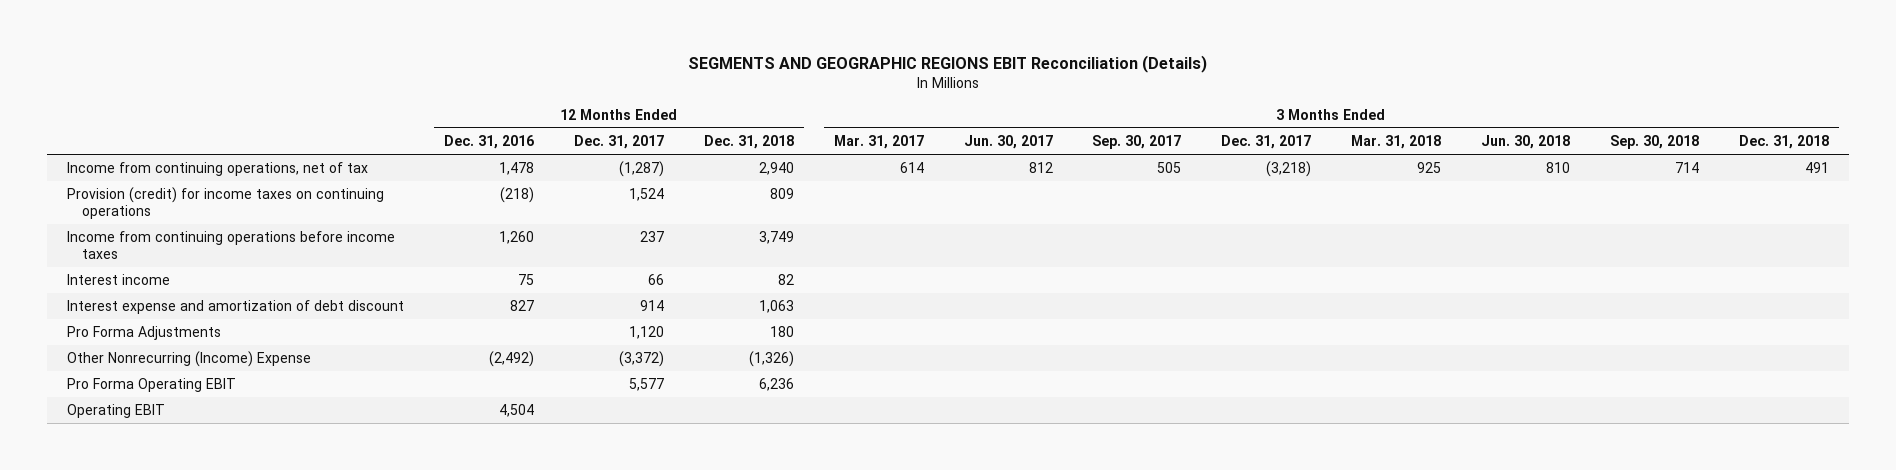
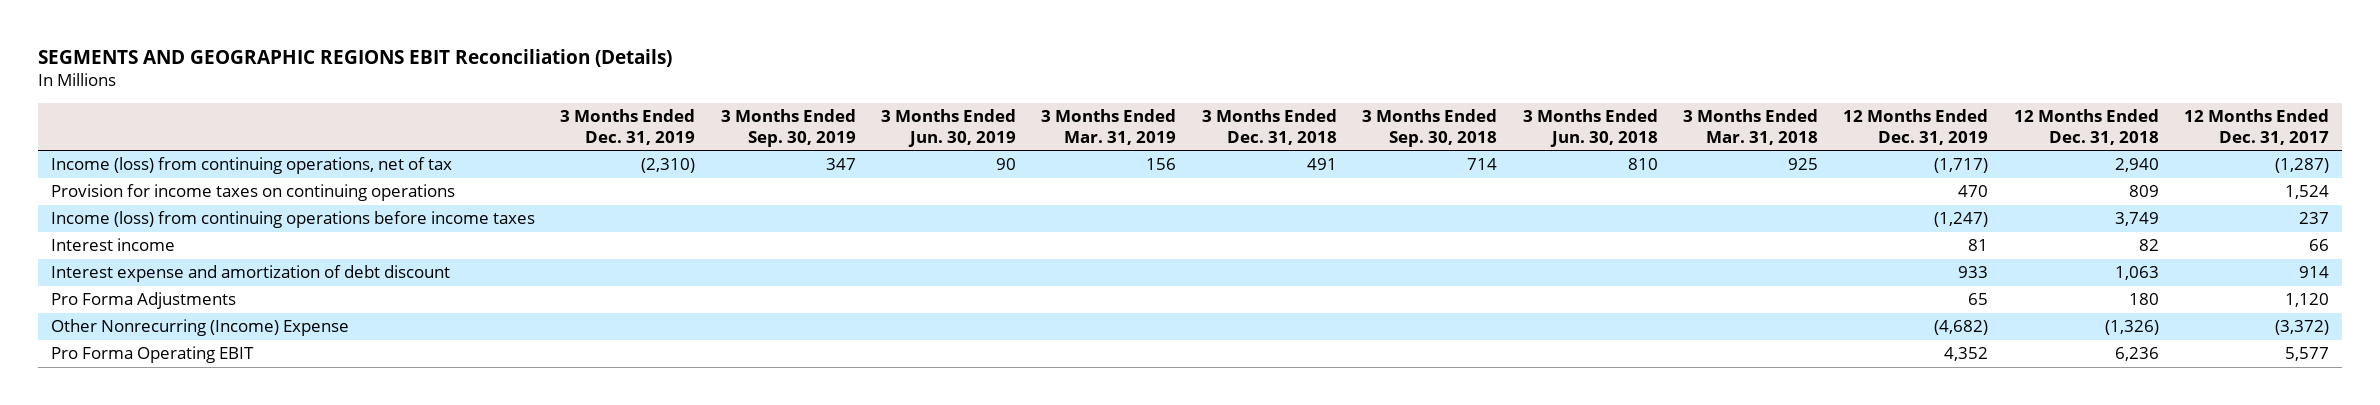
- | 12 Months Ended Dec. 31, 2016 | 12 Months Ended Dec. 31, 2017 | 12 Months Ended Dec. 31, 2018 | 3 Months Ended Mar. 31, 2017 | 3 Months Ended Jun. 30, 2017 | 3 Months Ended Sep. 30, 2017 | 3 Months Ended Dec. 31, 2017 | 3 Months Ended Mar. 31, 2018 | 3 Months Ended Jun. 30, 2018 | 3 Months Ended Sep. 30, 2018 | 3 Months Ended Dec. 31, 2018
+ | 3 Months Ended Dec. 31, 2019 | 3 Months Ended Sep. 30, 2019 | 3 Months Ended Jun. 30, 2019 | 3 Months Ended Mar. 31, 2019 | 3 Months Ended Dec. 31, 2018 | 3 Months Ended Sep. 30, 2018 | 3 Months Ended Jun. 30, 2018 | 3 Months Ended Mar. 31, 2018 | 12 Months Ended Dec. 31, 2019 | 12 Months Ended Dec. 31, 2018 | 12 Months Ended Dec. 31, 2017
- Income from continuing operations, net of tax | 1,478 | (1,287) | 2,940 | 614 | 812 | 505 | (3,218) | 925 | 810 | 714 | 491
- Provision (credit) for income taxes on continuing operations | (218) | 1,524 | 809 | | | | | | | |
- Income from continuing operations before income taxes | 1,260 | 237 | 3,749 | | | | | | | |
+ Income (loss) from continuing operations, net of tax | (2,310) | 347 | 90 | 156 | 491 | 714 | 810 | 925 | (1,717) | 2,940 | (1,287)
+ Provision for income taxes on continuing operations | | | | | | | | | 470 | 809 | 1,524
+ Income (loss) from continuing operations before income taxes | | | | | | | | | (1,247) | 3,749 | 237
- Operating EBIT | 4,504 | | | | | | | | | |

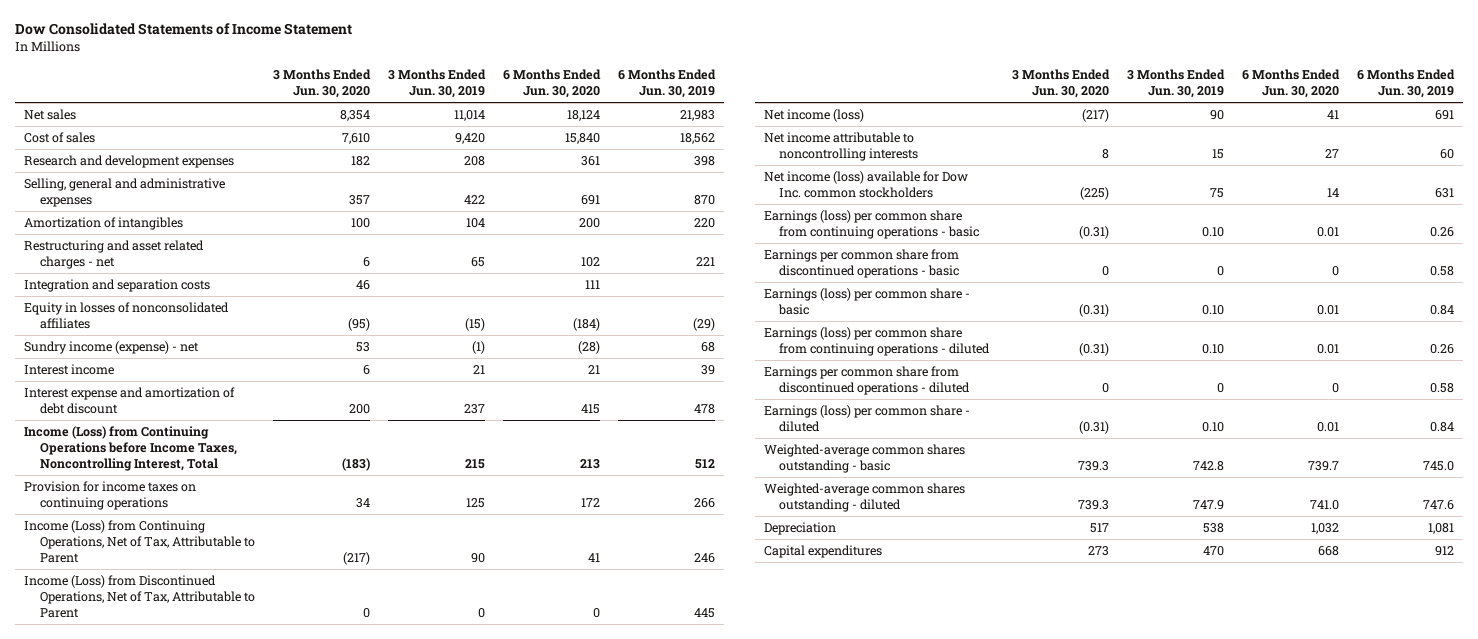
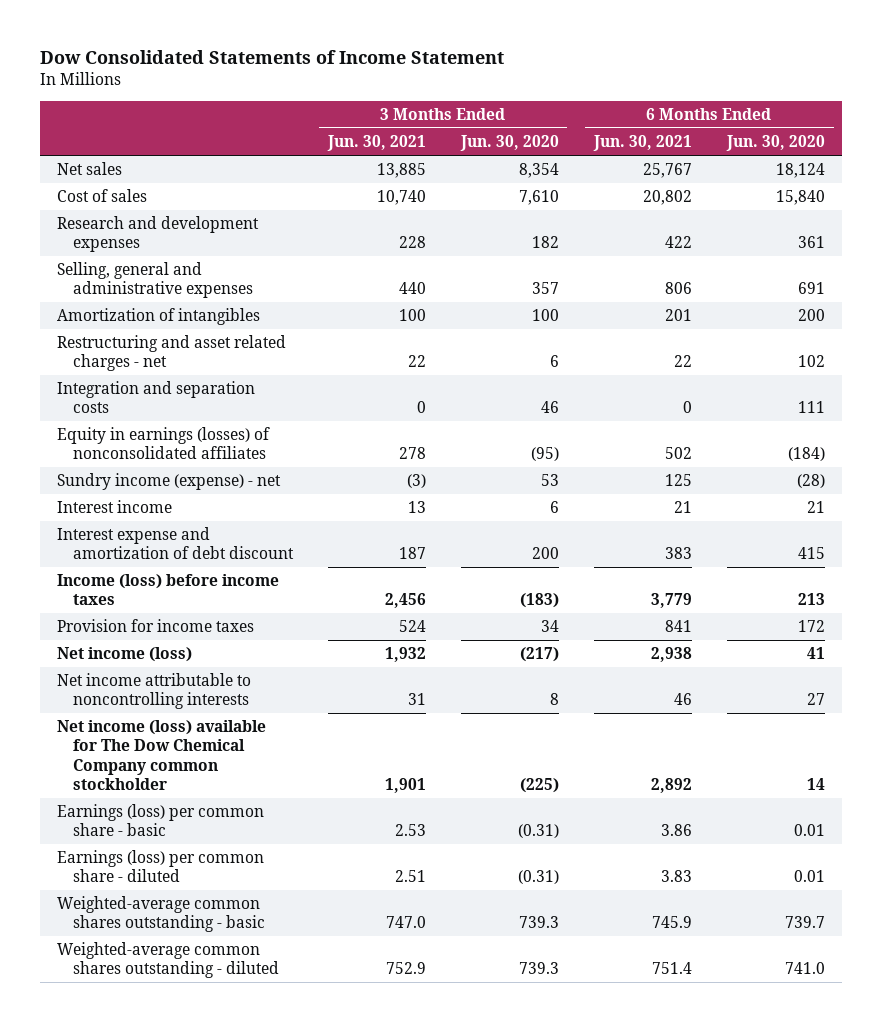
- | 3 Months Ended Jun. 30, 2020 | 3 Months Ended Jun. 30, 2019 | 6 Months Ended Jun. 30, 2020 | 6 Months Ended Jun. 30, 2019
+ | 3 Months Ended Jun. 30, 2021 | 3 Months Ended Jun. 30, 2020 | 6 Months Ended Jun. 30, 2021 | 6 Months Ended Jun. 30, 2020
- Equity in losses of nonconsolidated affiliates | (95) | (15) | (184) | (29)
+ Equity in earnings (losses) of nonconsolidated affiliates | 278 | (95) | 502 | (184)
- Income (Loss) from Continuing Operations before Income Taxes, Noncontrolling Interest, Total | (183) | 215 | 213 | 512
- Provision for income taxes on continuing operations | 34 | 125 | 172 | 266
- Income (Loss) from Continuing Operations, Net of Tax, Attributable to Parent | (217) | 90 | 41 | 246
- Income (Loss) from Discontinued Operations, Net of Tax, Attributable to Parent | 0 | 0 | 0 | 445
+ Income (loss) before income taxes | 2,456 | (183) | 3,779 | 213
+ Provision for income taxes | 524 | 34 | 841 | 172
- Net income (loss) available for Dow Inc. common stockholders | (225) | 75 | 14 | 631
- Earnings (loss) per common share from continuing operations - basic | (0.31) | 0.10 | 0.01 | 0.26
- Earnings per common share from discontinued operations - basic | 0 | 0 | 0 | 0.58
+ Net income (loss) available for The Dow Chemical Company common stockholder | 1,901 | (225) | 2,892 | 14
- Earnings (loss) per common share from continuing operations - diluted | (0.31) | 0.10 | 0.01 | 0.26
- Earnings per common share from discontinued operations - diluted | 0 | 0 | 0 | 0.58
- Depreciation | 517 | 538 | 1,032 | 1,081
- Capital expenditures | 273 | 470 | 668 | 912

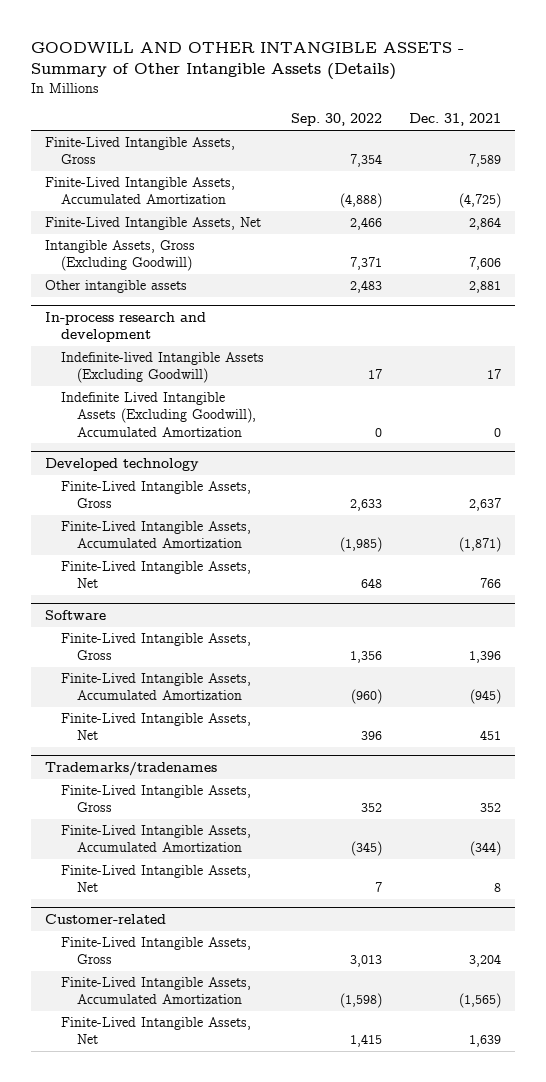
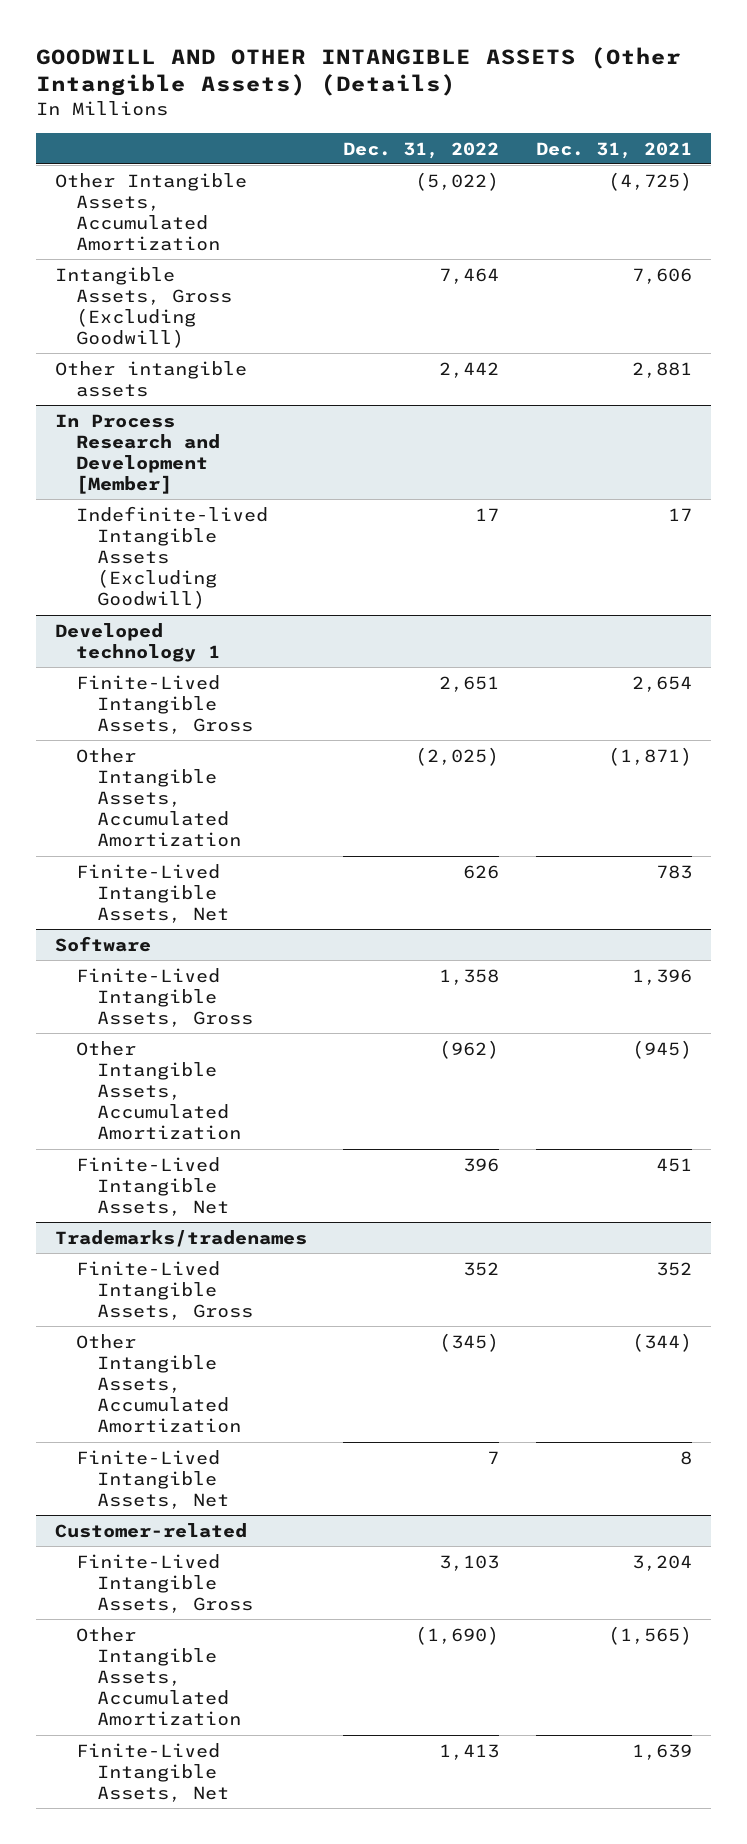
- GOODWILL AND OTHER INTANGIBLE ASSETS - Summary of Other Intangible Assets (Details)
+ GOODWILL AND OTHER INTANGIBLE ASSETS (Other Intangible Assets) (Details)
- | Sep. 30, 2022 | Dec. 31, 2021
+ | Dec. 31, 2022 | Dec. 31, 2021
- Finite-Lived Intangible Assets, Gross | 7,354 | 7,589
- Finite-Lived Intangible Assets, Accumulated Amortization | (4,888) | (4,725)
- Finite-Lived Intangible Assets, Net | 2,466 | 2,864
+ Other Intangible Assets, Accumulated Amortization | (5,022) | (4,725)
- In-process research and development
+ In Process Research and Development [Member]
- Indefinite Lived Intangible Assets (Excluding Goodwill), Accumulated Amortization | 0 | 0
- Developed technology
- Finite-Lived Intangible Assets, Gross | 2,633 | 2,637
- Finite-Lived Intangible Assets, Accumulated Amortization | (1,985) | (1,871)
- Finite-Lived Intangible Assets, Net | 648 | 766
+ Developed technology 1
+ Finite-Lived Intangible Assets, Gross | 2,651 | 2,654
+ Other Intangible Assets, Accumulated Amortization | (2,025) | (1,871)
+ Finite-Lived Intangible Assets, Net | 626 | 783
@ Software
- Finite-Lived Intangible Assets, Accumulated Amortization | (960) | (945)
+ Other Intangible Assets, Accumulated Amortization | (962) | (945)
@ Trademarks/tradenames
- Finite-Lived Intangible Assets, Accumulated Amortization | (345) | (344)
+ Other Intangible Assets, Accumulated Amortization | (345) | (344)
@ Customer-related
- Finite-Lived Intangible Assets, Accumulated Amortization | (1,598) | (1,565)
+ Other Intangible Assets, Accumulated Amortization | (1,690) | (1,565)

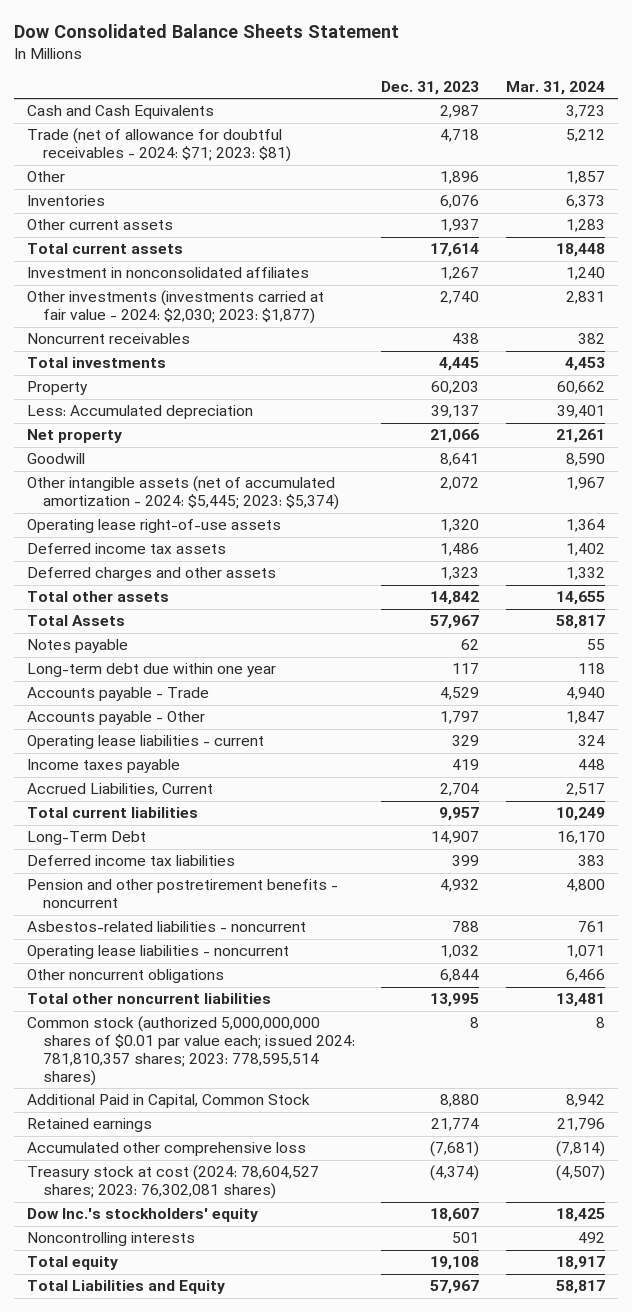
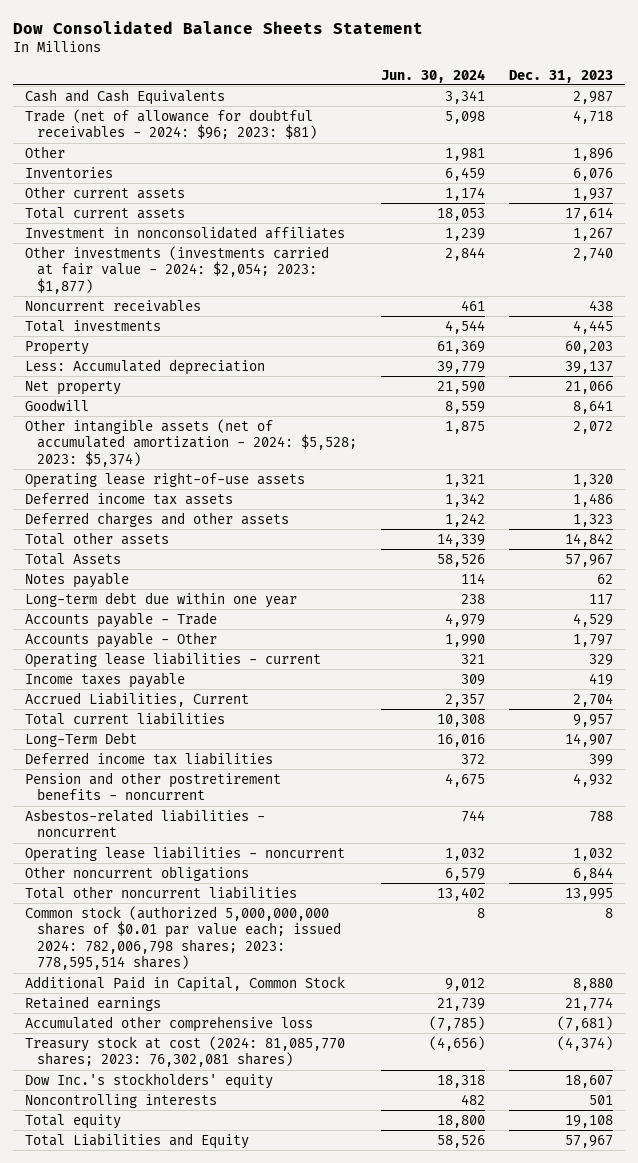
- | Dec. 31, 2023 | Mar. 31, 2024
+ | Jun. 30, 2024 | Dec. 31, 2023
- Trade (net of allowance for doubtful receivables - 2024: $71; 2023: $81) | 4,718 | 5,212
+ Trade (net of allowance for doubtful receivables - 2024: $96; 2023: $81) | 5,098 | 4,718
- Other investments (investments carried at fair value - 2024: $2,030; 2023: $1,877) | 2,740 | 2,831
+ Other investments (investments carried at fair value - 2024: $2,054; 2023: $1,877) | 2,844 | 2,740
- Other intangible assets (net of accumulated amortization - 2024: $5,445; 2023: $5,374) | 2,072 | 1,967
+ Other intangible assets (net of accumulated amortization - 2024: $5,528; 2023: $5,374) | 1,875 | 2,072
- Common stock (authorized 5,000,000,000 shares of $0.01 par value each; issued 2024: 781,810,357 shares; 2023: 778,595,514 shares) | 8 | 8
+ Common stock (authorized 5,000,000,000 shares of $0.01 par value each; issued 2024: 782,006,798 shares; 2023: 778,595,514 shares) | 8 | 8
- Treasury stock at cost (2024: 78,604,527 shares; 2023: 76,302,081 shares) | (4,374) | (4,507)
+ Treasury stock at cost (2024: 81,085,770 shares; 2023: 76,302,081 shares) | (4,656) | (4,374)

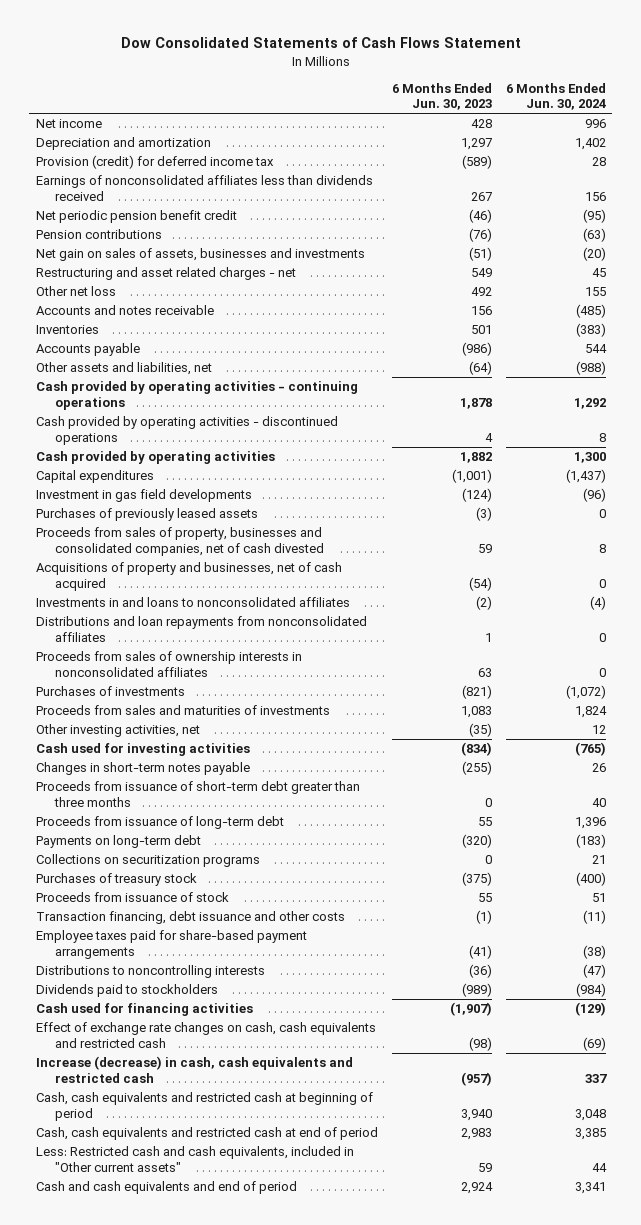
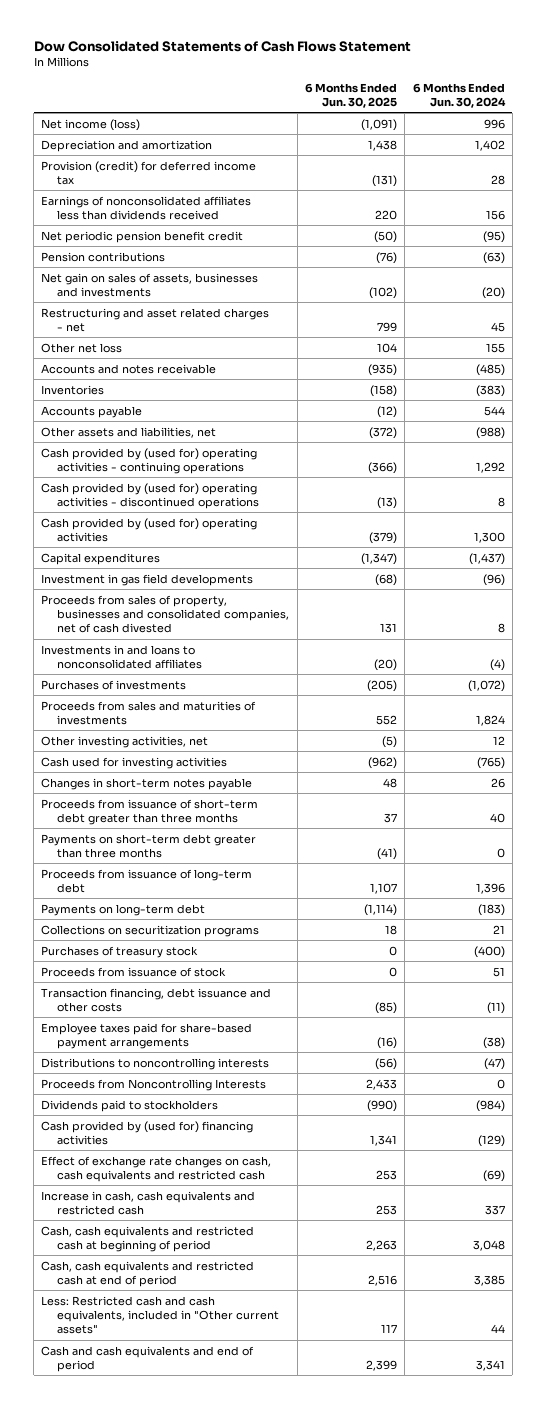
- | 6 Months Ended Jun. 30, 2023 | 6 Months Ended Jun. 30, 2024
+ | 6 Months Ended Jun. 30, 2025 | 6 Months Ended Jun. 30, 2024
- Net income | 428 | 996
+ Net income (loss) | (1,091) | 996
- Cash provided by operating activities - continuing operations | 1,878 | 1,292
- Cash provided by operating activities - discontinued operations | 4 | 8
- Cash provided by operating activities | 1,882 | 1,300
+ Cash provided by (used for) operating activities - continuing operations | (366) | 1,292
+ Cash provided by (used for) operating activities - discontinued operations | (13) | 8
+ Cash provided by (used for) operating activities | (379) | 1,300
- Purchases of previously leased assets | (3) | 0
- Acquisitions of property and businesses, net of cash acquired | (54) | 0
- Distributions and loan repayments from nonconsolidated affiliates | 1 | 0
- Proceeds from sales of ownership interests in nonconsolidated affiliates | 63 | 0
+ Payments on short-term debt greater than three months | (41) | 0
+ Proceeds from Noncontrolling Interests | 2,433 | 0
- Cash used for financing activities | (1,907) | (129)
+ Cash provided by (used for) financing activities | 1,341 | (129)
- Increase (decrease) in cash, cash equivalents and restricted cash | (957) | 337
+ Increase in cash, cash equivalents and restricted cash | 253 | 337

